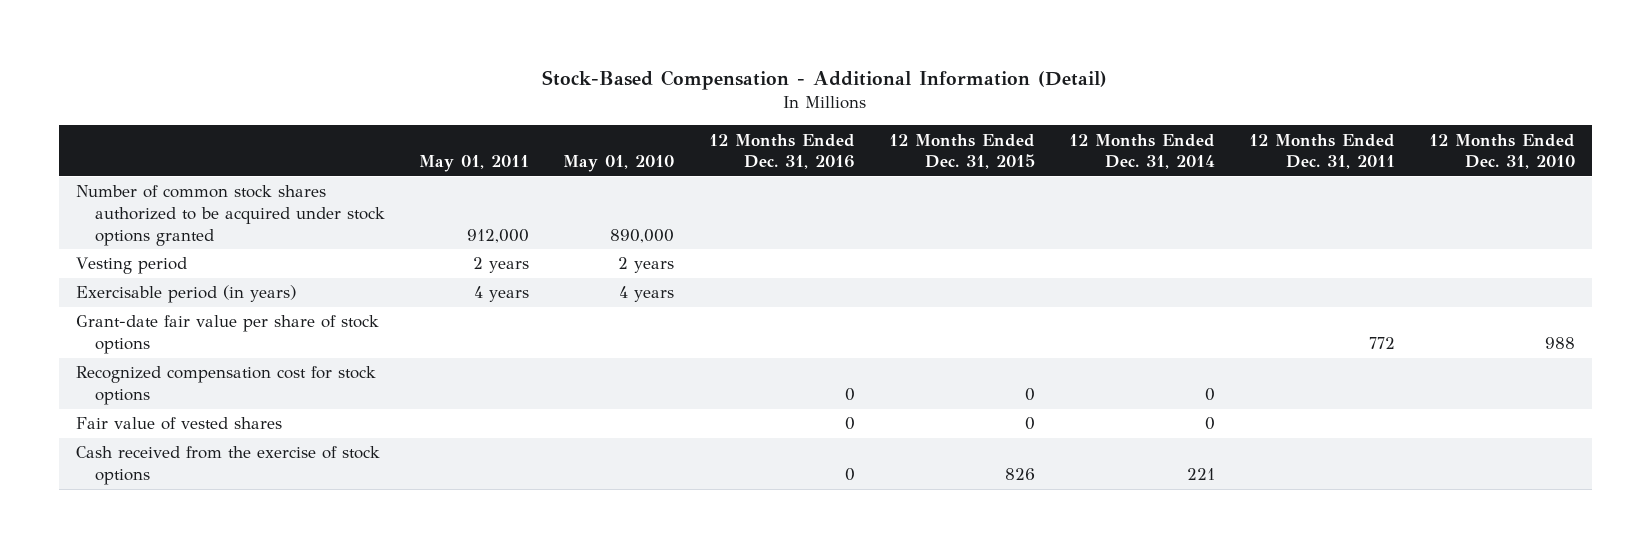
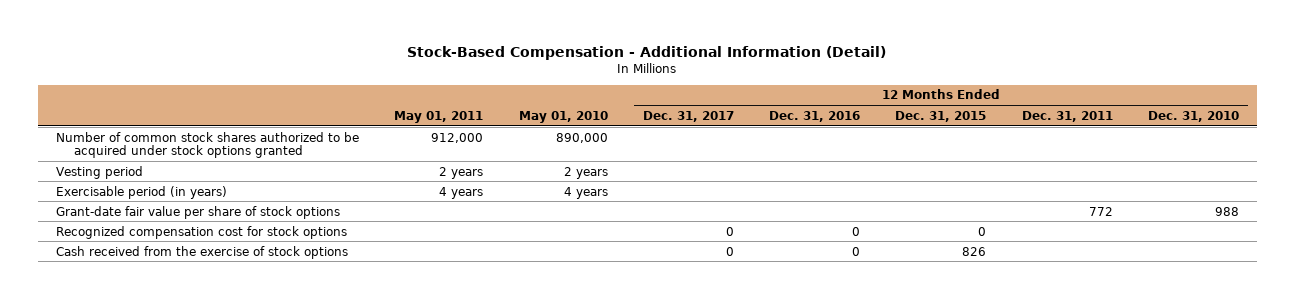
- | May 01, 2011 | May 01, 2010 | 12 Months Ended Dec. 31, 2016 | 12 Months Ended Dec. 31, 2015 | 12 Months Ended Dec. 31, 2014 | 12 Months Ended Dec. 31, 2011 | 12 Months Ended Dec. 31, 2010
+ | May 01, 2011 | May 01, 2010 | 12 Months Ended Dec. 31, 2017 | 12 Months Ended Dec. 31, 2016 | 12 Months Ended Dec. 31, 2015 | 12 Months Ended Dec. 31, 2011 | 12 Months Ended Dec. 31, 2010
- Fair value of vested shares | | | 0 | 0 | 0 | |

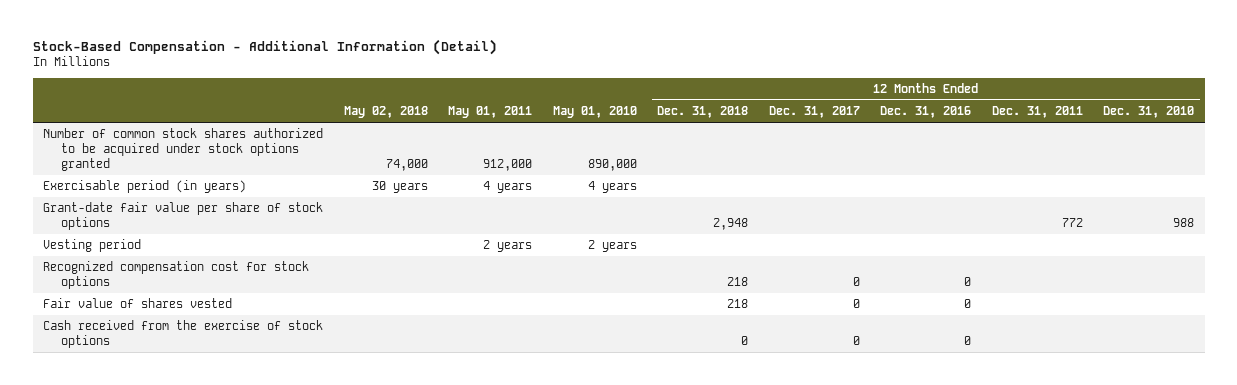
- | May 01, 2011 | May 01, 2010 | 12 Months Ended Dec. 31, 2017 | 12 Months Ended Dec. 31, 2016 | 12 Months Ended Dec. 31, 2015 | 12 Months Ended Dec. 31, 2011 | 12 Months Ended Dec. 31, 2010
+ | May 02, 2018 | May 01, 2011 | May 01, 2010 | 12 Months Ended Dec. 31, 2018 | 12 Months Ended Dec. 31, 2017 | 12 Months Ended Dec. 31, 2016 | 12 Months Ended Dec. 31, 2011 | 12 Months Ended Dec. 31, 2010
moved down: Vesting period | | 2 years | 2 years | | | | |
+ Fair value of shares vested | | | | 218 | 0 | 0 | |

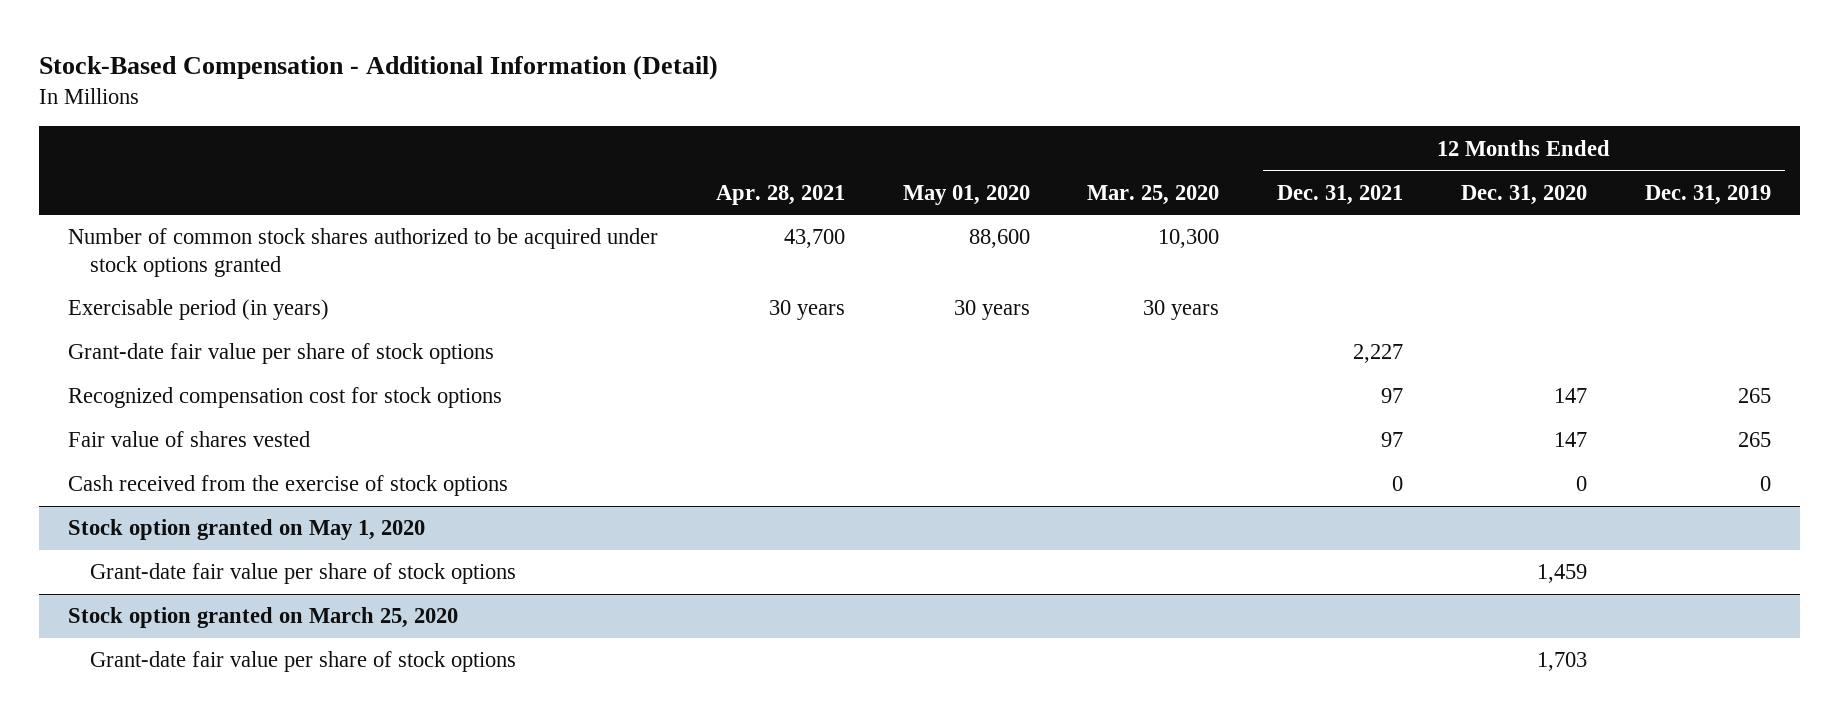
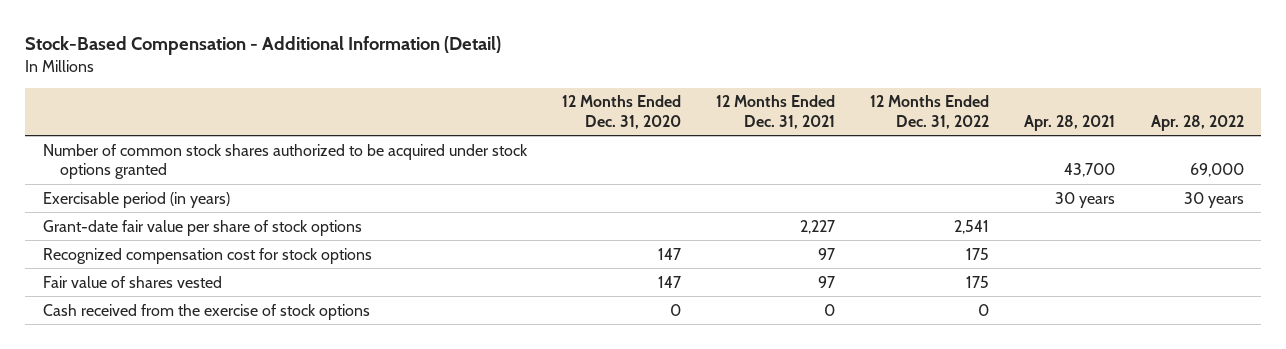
- | Apr. 28, 2021 | May 01, 2020 | Mar. 25, 2020 | 12 Months Ended Dec. 31, 2021 | 12 Months Ended Dec. 31, 2020 | 12 Months Ended Dec. 31, 2019
+ | 12 Months Ended Dec. 31, 2020 | 12 Months Ended Dec. 31, 2021 | 12 Months Ended Dec. 31, 2022 | Apr. 28, 2021 | Apr. 28, 2022
- Stock option granted on May 1, 2020
- Grant-date fair value per share of stock options | | | | | 1,459 |
- Stock option granted on March 25, 2020
- Grant-date fair value per share of stock options | | | | | 1,703 |

